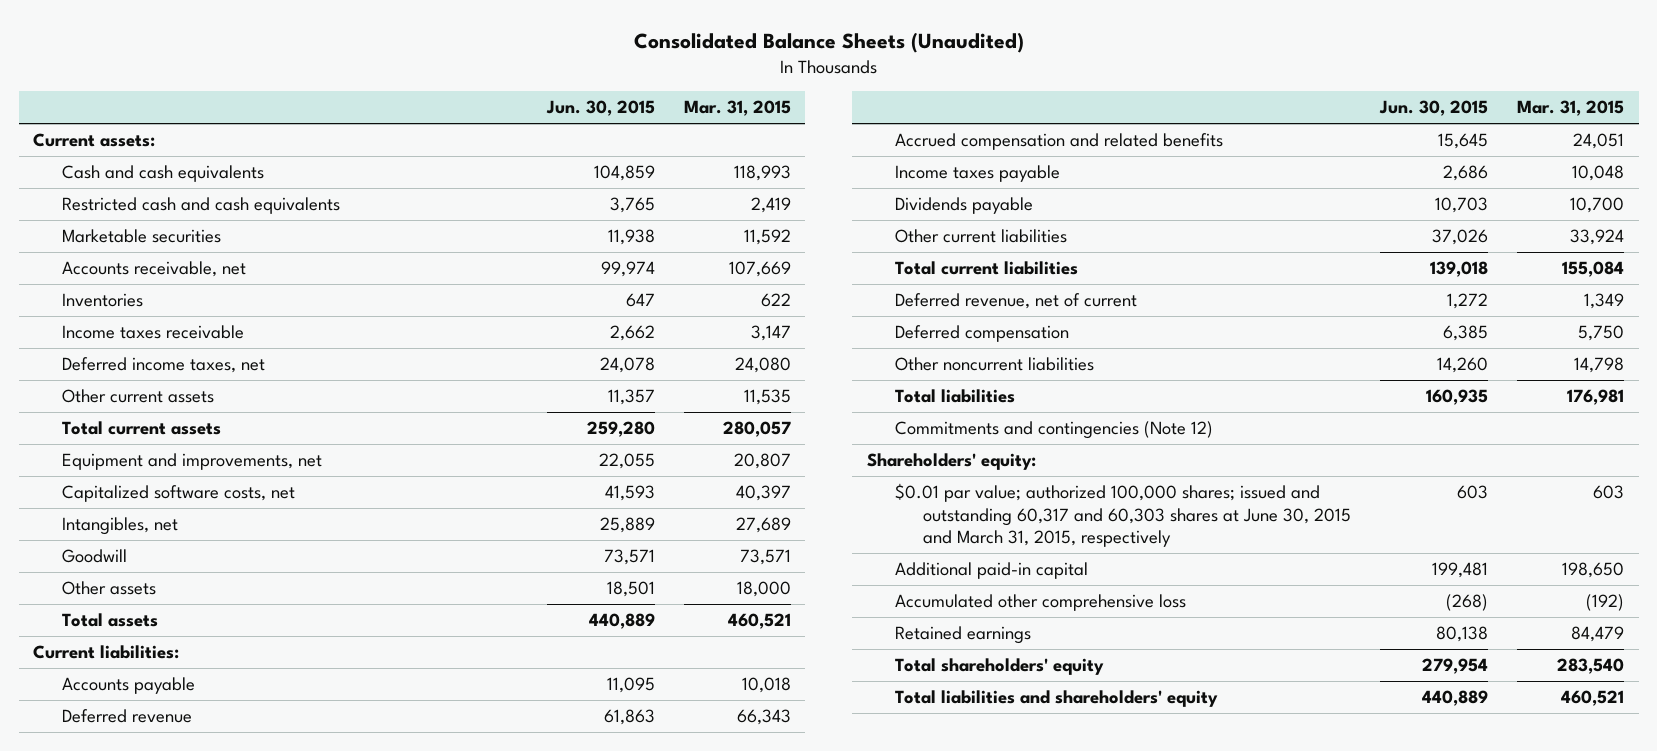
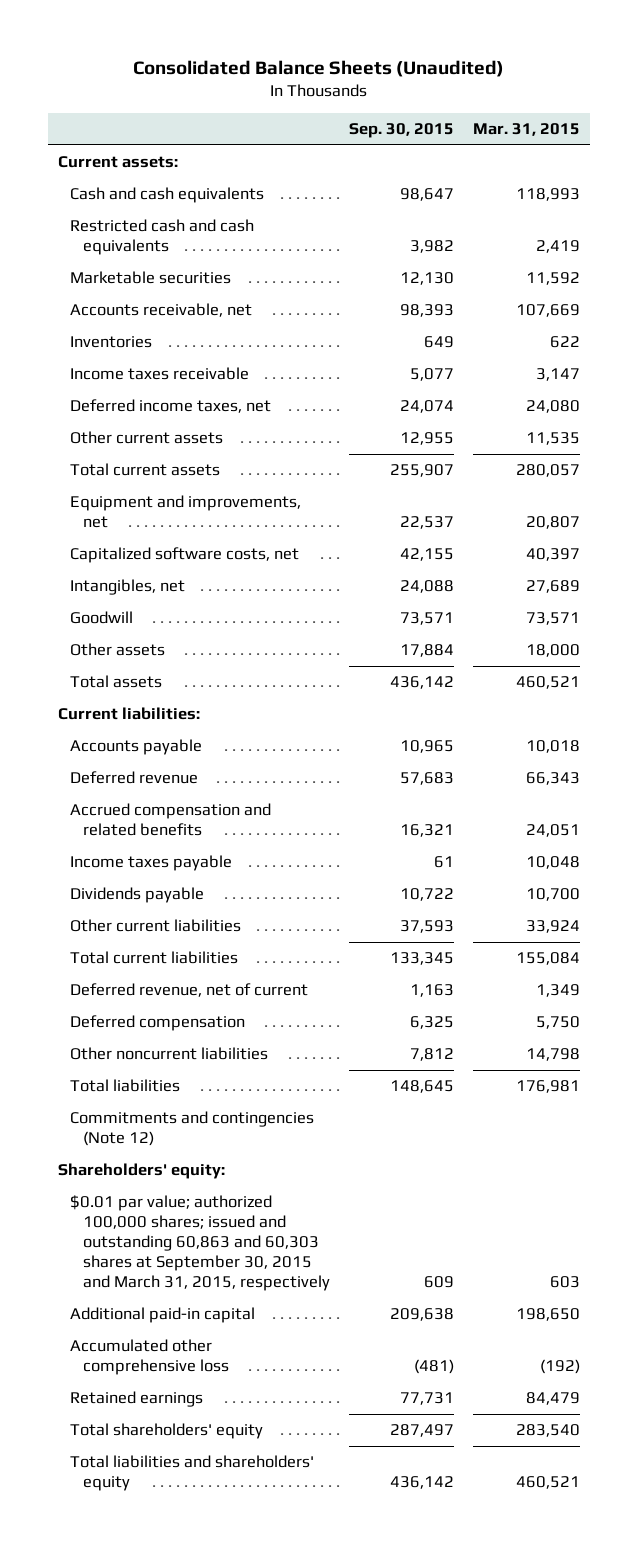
- | Jun. 30, 2015 | Mar. 31, 2015
+ | Sep. 30, 2015 | Mar. 31, 2015
- $0.01 par value; authorized 100,000 shares; issued and outstanding 60,317 and 60,303 shares at June 30, 2015 and March 31, 2015, respectively | 603 | 603
+ $0.01 par value; authorized 100,000 shares; issued and outstanding 60,863 and 60,303 shares at September 30, 2015 and March 31, 2015, respectively | 609 | 603

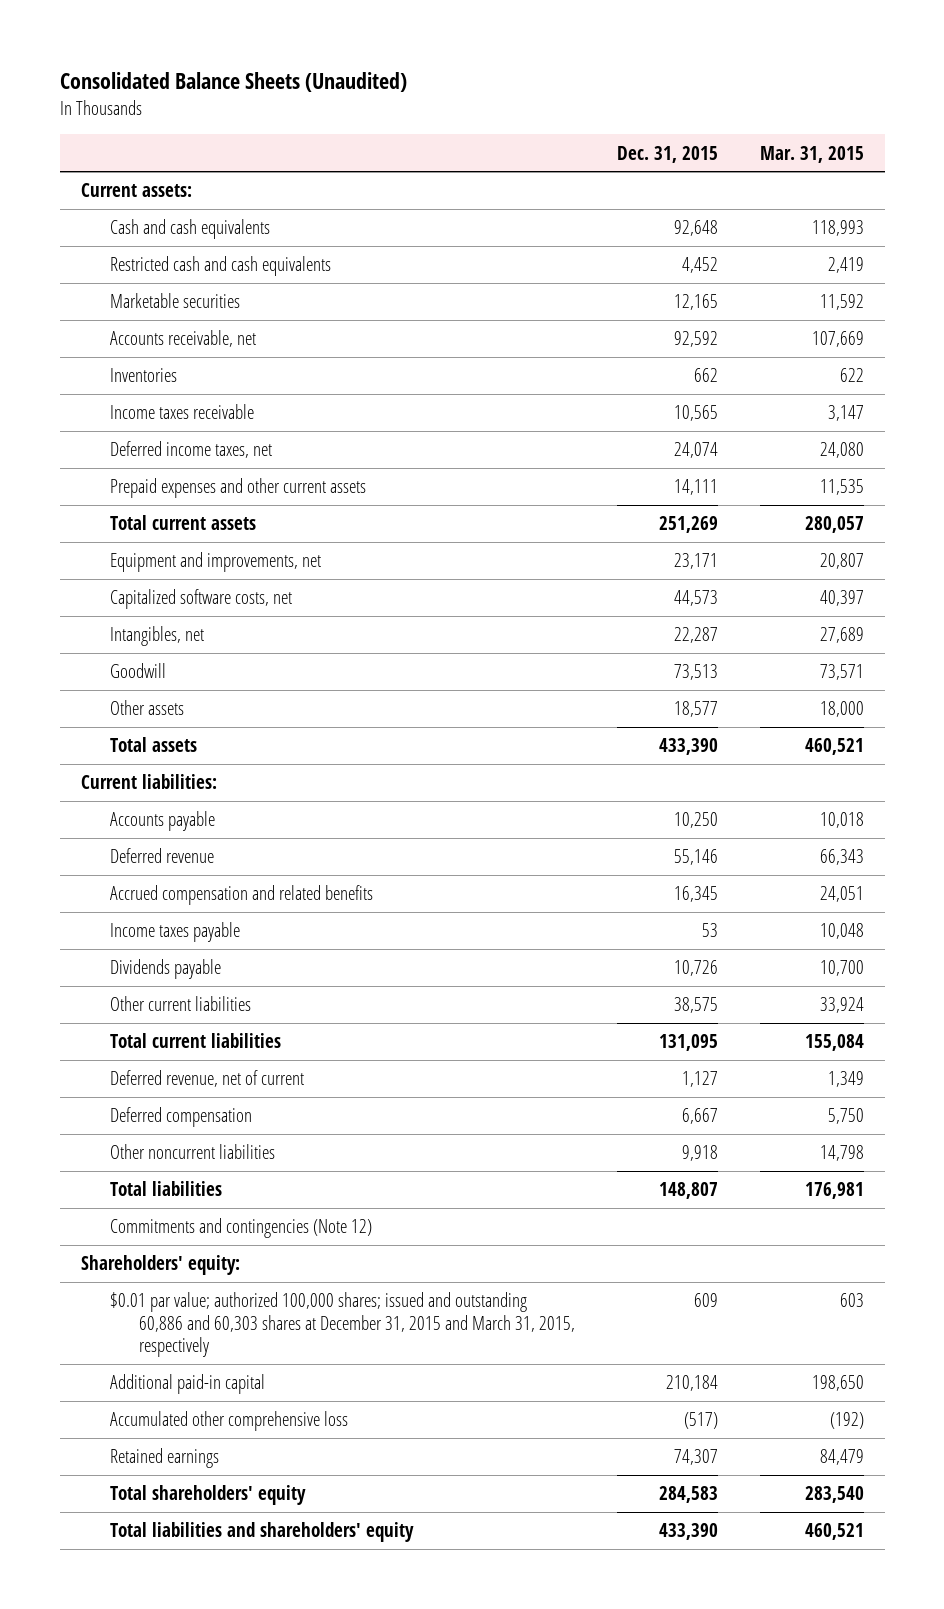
- | Sep. 30, 2015 | Mar. 31, 2015
+ | Dec. 31, 2015 | Mar. 31, 2015
- Other current assets | 12,955 | 11,535
+ Prepaid expenses and other current assets | 14,111 | 11,535
- $0.01 par value; authorized 100,000 shares; issued and outstanding 60,863 and 60,303 shares at September 30, 2015 and March 31, 2015, respectively | 609 | 603
+ $0.01 par value; authorized 100,000 shares; issued and outstanding 60,886 and 60,303 shares at December 31, 2015 and March 31, 2015, respectively | 609 | 603

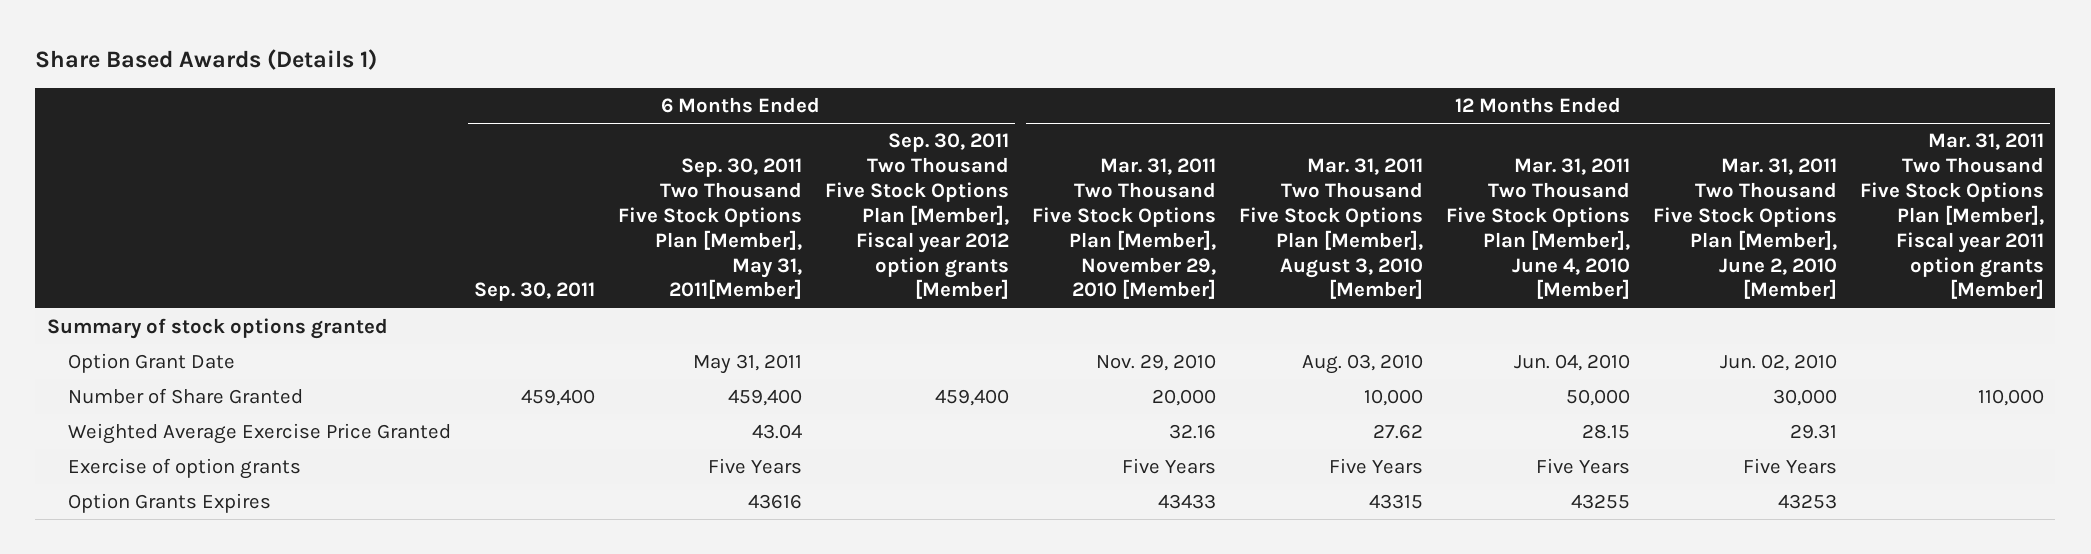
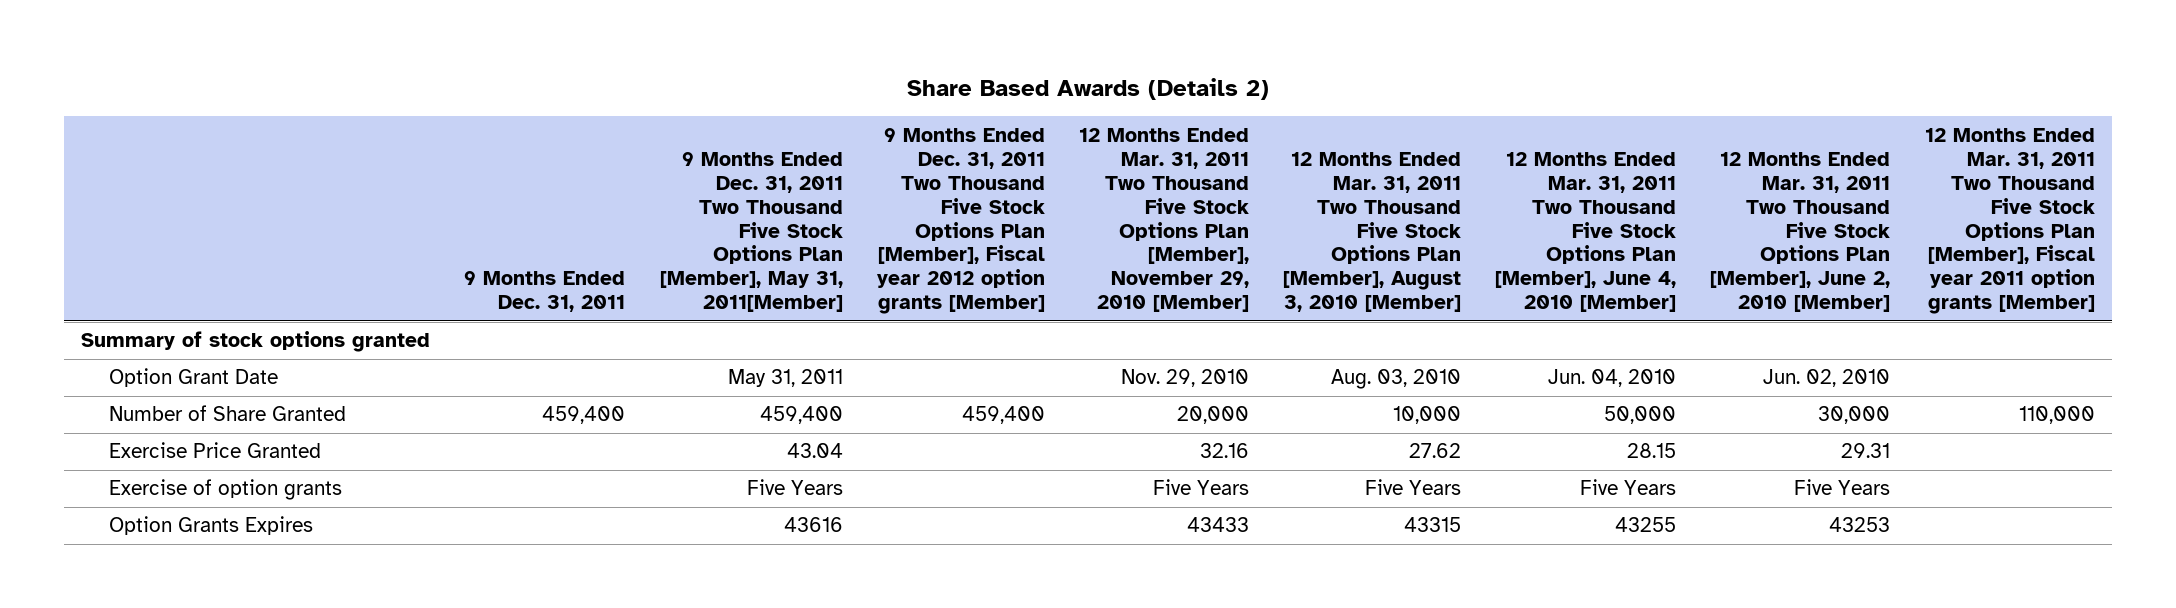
- Share Based Awards (Details 1)
+ Share Based Awards (Details 2)
- | 6 Months Ended Sep. 30, 2011 | 6 Months Ended Sep. 30, 2011 Two Thousand Five Stock Options Plan [Member], May 31, 2011[Member] | 6 Months Ended Sep. 30, 2011 Two Thousand Five Stock Options Plan [Member], Fiscal year 2012 option grants [Member] | 12 Months Ended Mar. 31, 2011 Two Thousand Five Stock Options Plan [Member], November 29, 2010 [Member] | 12 Months Ended Mar. 31, 2011 Two Thousand Five Stock Options Plan [Member], August 3, 2010 [Member] | 12 Months Ended Mar. 31, 2011 Two Thousand Five Stock Options Plan [Member], June 4, 2010 [Member] | 12 Months Ended Mar. 31, 2011 Two Thousand Five Stock Options Plan [Member], June 2, 2010 [Member] | 12 Months Ended Mar. 31, 2011 Two Thousand Five Stock Options Plan [Member], Fiscal year 2011 option grants [Member]
+ | 9 Months Ended Dec. 31, 2011 | 9 Months Ended Dec. 31, 2011 Two Thousand Five Stock Options Plan [Member], May 31, 2011[Member] | 9 Months Ended Dec. 31, 2011 Two Thousand Five Stock Options Plan [Member], Fiscal year 2012 option grants [Member] | 12 Months Ended Mar. 31, 2011 Two Thousand Five Stock Options Plan [Member], November 29, 2010 [Member] | 12 Months Ended Mar. 31, 2011 Two Thousand Five Stock Options Plan [Member], August 3, 2010 [Member] | 12 Months Ended Mar. 31, 2011 Two Thousand Five Stock Options Plan [Member], June 4, 2010 [Member] | 12 Months Ended Mar. 31, 2011 Two Thousand Five Stock Options Plan [Member], June 2, 2010 [Member] | 12 Months Ended Mar. 31, 2011 Two Thousand Five Stock Options Plan [Member], Fiscal year 2011 option grants [Member]
- Weighted Average Exercise Price Granted | | 43.04 | | 32.16 | 27.62 | 28.15 | 29.31 |
+ Exercise Price Granted | | 43.04 | | 32.16 | 27.62 | 28.15 | 29.31 |

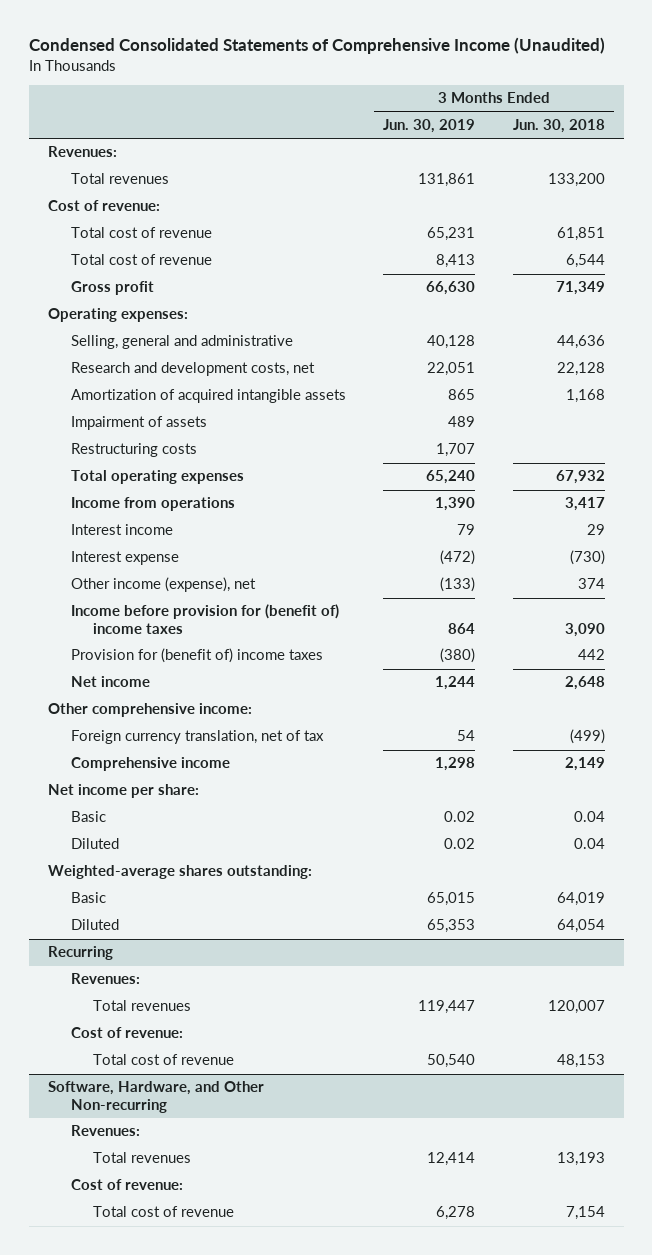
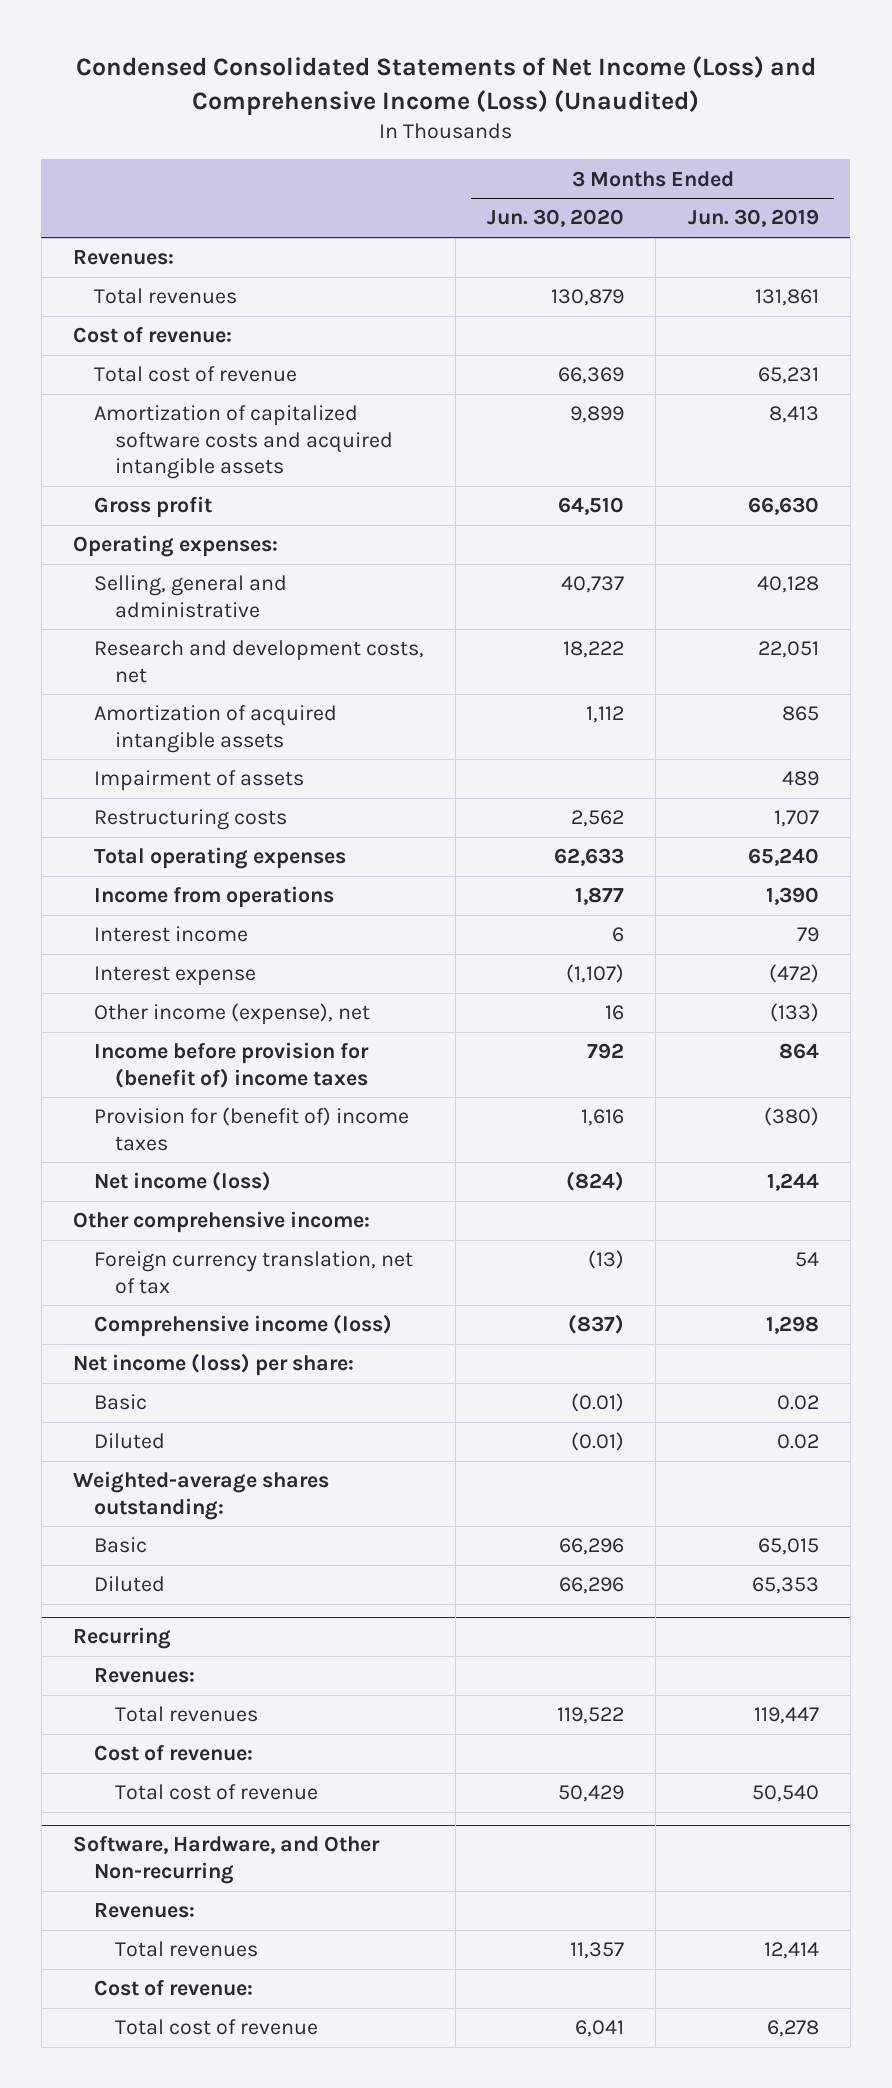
- Condensed Consolidated Statements of Comprehensive Income (Unaudited)
+ Condensed Consolidated Statements of Net Income (Loss) and Comprehensive Income (Loss) (Unaudited)
- | 3 Months Ended Jun. 30, 2019 | 3 Months Ended Jun. 30, 2018
+ | 3 Months Ended Jun. 30, 2020 | 3 Months Ended Jun. 30, 2019
- Total cost of revenue | 8,413 | 6,544
+ Amortization of capitalized software costs and acquired intangible assets | 9,899 | 8,413
- Net income | 1,244 | 2,648
+ Net income (loss) | (824) | 1,244
- Comprehensive income | 1,298 | 2,149
- Net income per share:
+ Comprehensive income (loss) | (837) | 1,298
+ Net income (loss) per share:

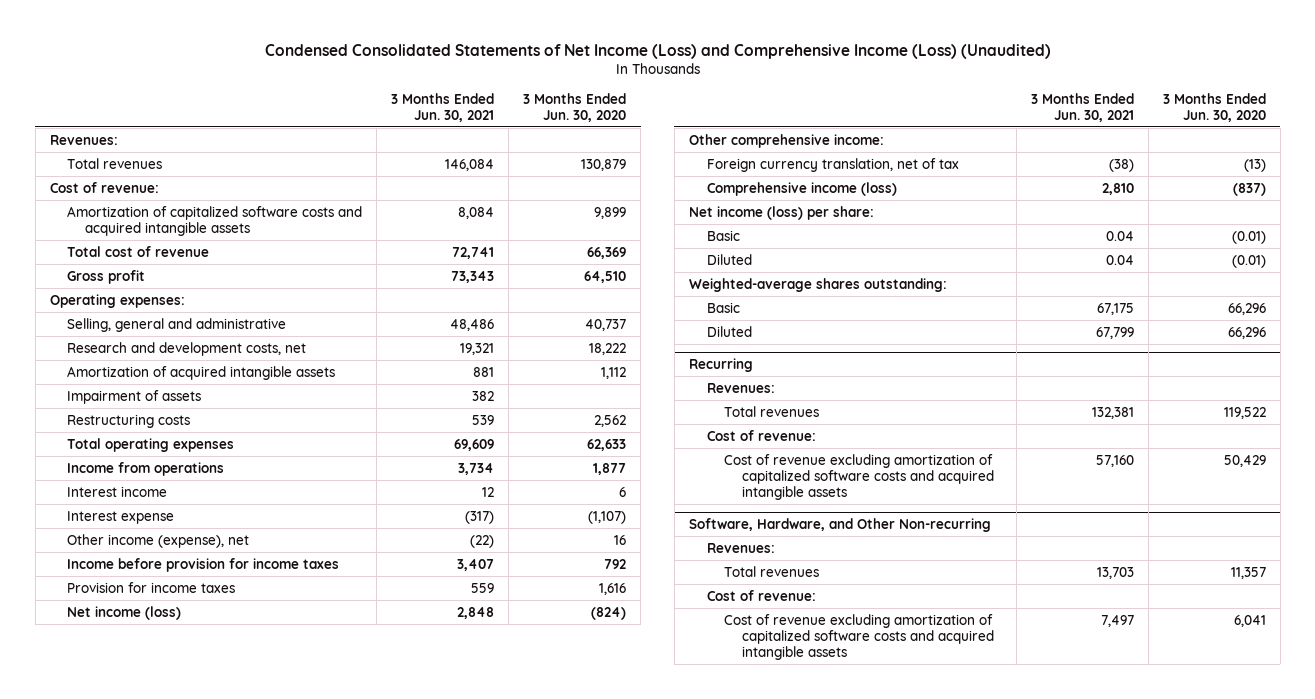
- | 3 Months Ended Jun. 30, 2020 | 3 Months Ended Jun. 30, 2019
+ | 3 Months Ended Jun. 30, 2021 | 3 Months Ended Jun. 30, 2020
moved down: Total cost of revenue | 72,741 | 66,369
- Income before provision for (benefit of) income taxes | 792 | 864
- Provision for (benefit of) income taxes | 1,616 | (380)
+ Income before provision for income taxes | 3,407 | 792
+ Provision for income taxes | 559 | 1,616
@ Recurring
- Total cost of revenue | 50,429 | 50,540
+ Cost of revenue excluding amortization of capitalized software costs and acquired intangible assets | 57,160 | 50,429
@ Software, Hardware, and Other Non-recurring
- Total cost of revenue | 6,041 | 6,278
+ Cost of revenue excluding amortization of capitalized software costs and acquired intangible assets | 7,497 | 6,041

